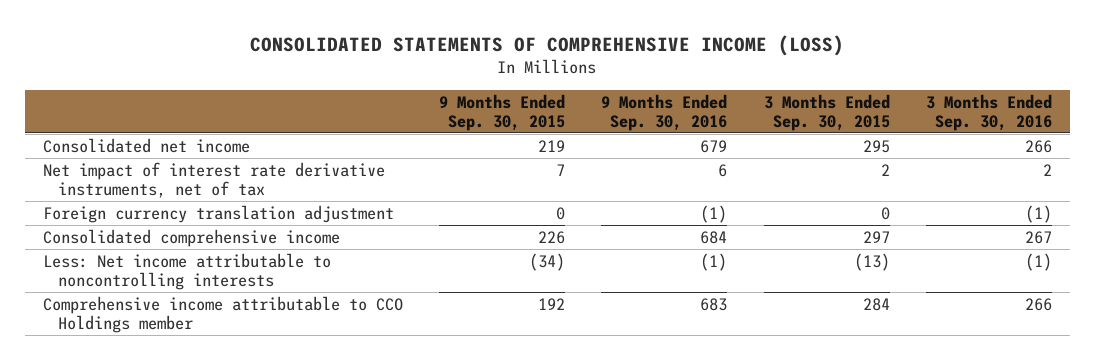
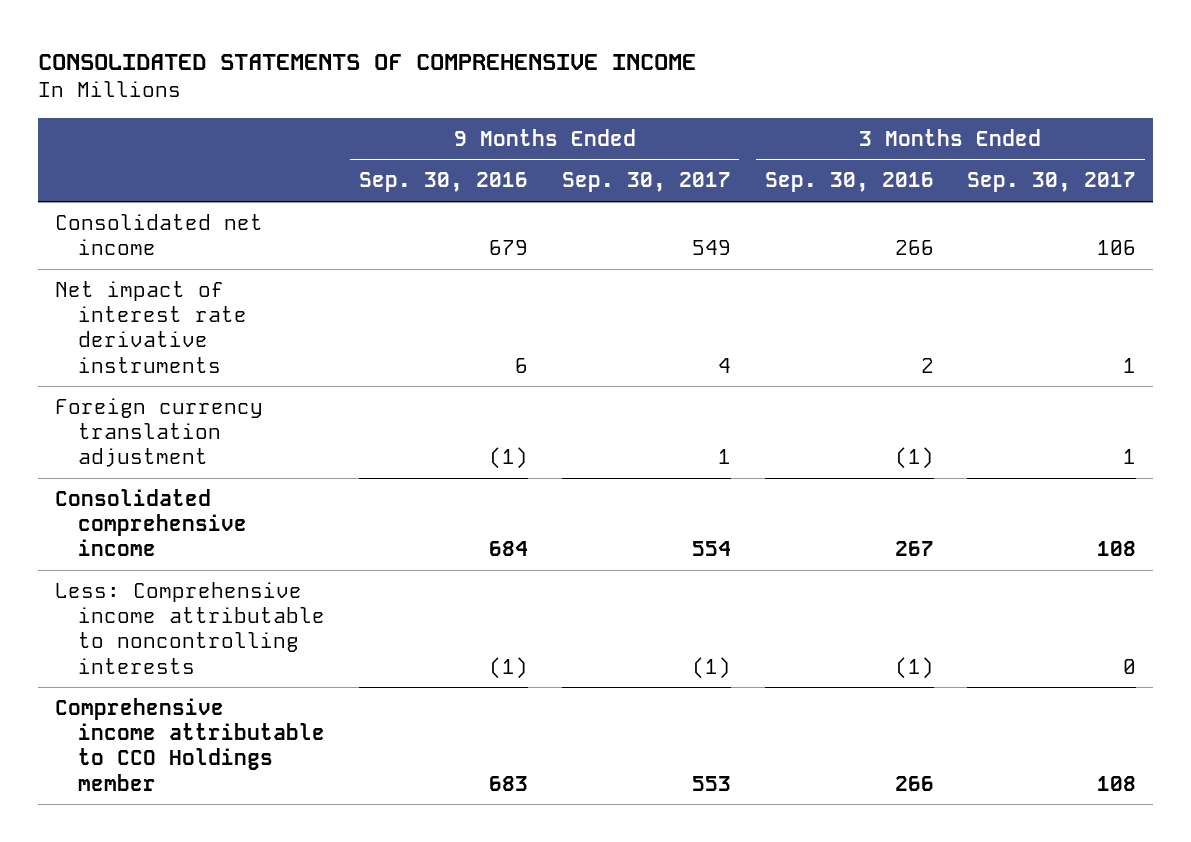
- CONSOLIDATED STATEMENTS OF COMPREHENSIVE INCOME (LOSS)
+ CONSOLIDATED STATEMENTS OF COMPREHENSIVE INCOME
- | 9 Months Ended Sep. 30, 2015 | 9 Months Ended Sep. 30, 2016 | 3 Months Ended Sep. 30, 2015 | 3 Months Ended Sep. 30, 2016
+ | 9 Months Ended Sep. 30, 2016 | 9 Months Ended Sep. 30, 2017 | 3 Months Ended Sep. 30, 2016 | 3 Months Ended Sep. 30, 2017
- Net impact of interest rate derivative instruments, net of tax | 7 | 6 | 2 | 2
+ Net impact of interest rate derivative instruments | 6 | 4 | 2 | 1
- Less: Net income attributable to noncontrolling interests | (34) | (1) | (13) | (1)
+ Less: Comprehensive income attributable to noncontrolling interests | (1) | (1) | (1) | 0

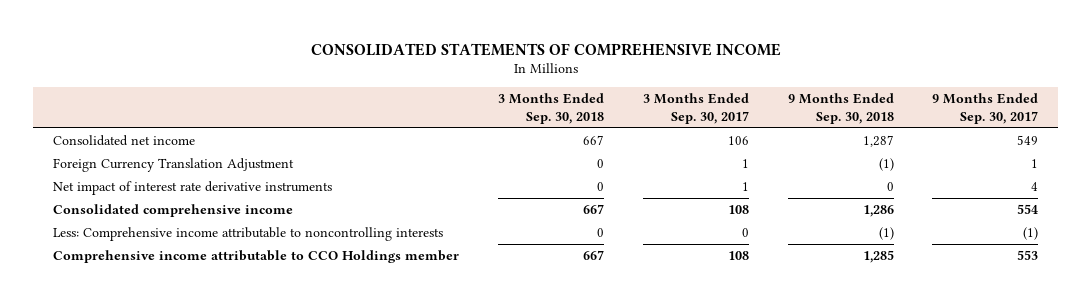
- | 9 Months Ended Sep. 30, 2016 | 9 Months Ended Sep. 30, 2017 | 3 Months Ended Sep. 30, 2016 | 3 Months Ended Sep. 30, 2017
+ | 3 Months Ended Sep. 30, 2018 | 3 Months Ended Sep. 30, 2017 | 9 Months Ended Sep. 30, 2018 | 9 Months Ended Sep. 30, 2017
+ Foreign Currency Translation Adjustment | 0 | 1 | (1) | 1
- Foreign currency translation adjustment | (1) | 1 | (1) | 1

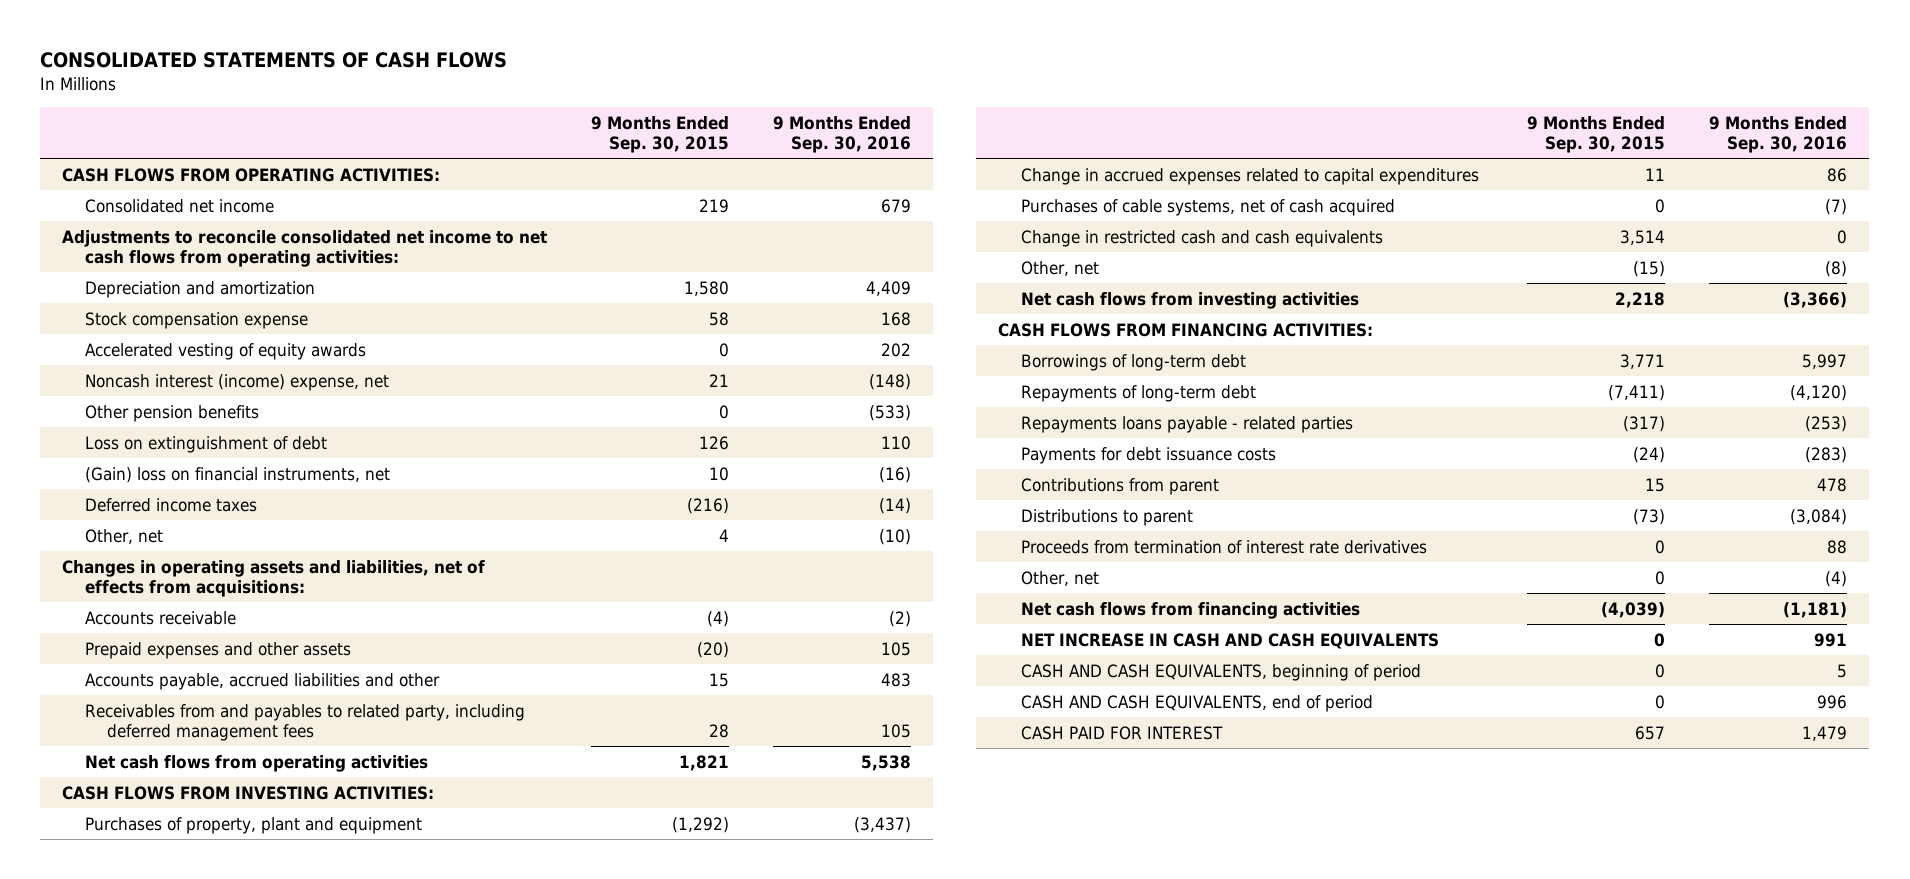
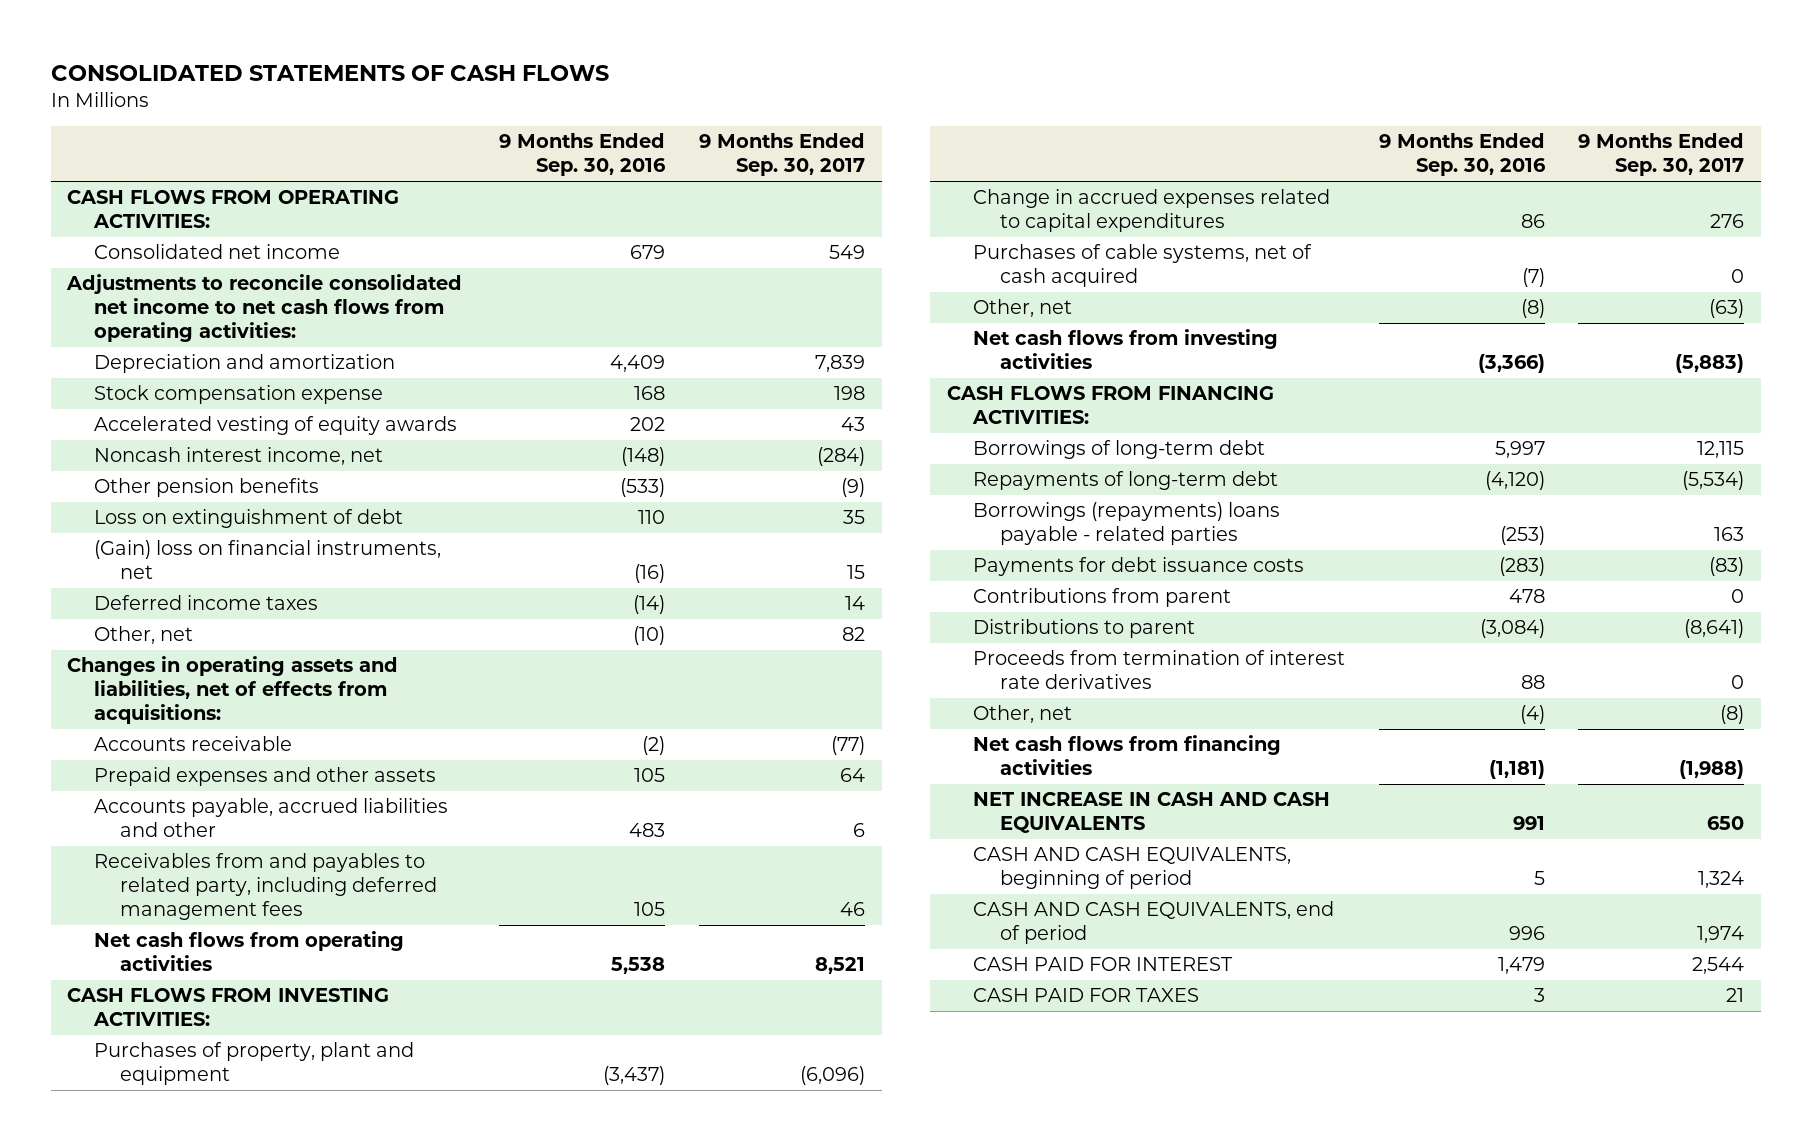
- | 9 Months Ended Sep. 30, 2015 | 9 Months Ended Sep. 30, 2016
+ | 9 Months Ended Sep. 30, 2016 | 9 Months Ended Sep. 30, 2017
- Noncash interest (income) expense, net | 21 | (148)
+ Noncash interest income, net | (148) | (284)
- Change in restricted cash and cash equivalents | 3,514 | 0
- Repayments loans payable - related parties | (317) | (253)
+ Borrowings (repayments) loans payable - related parties | (253) | 163
+ CASH PAID FOR TAXES | 3 | 21

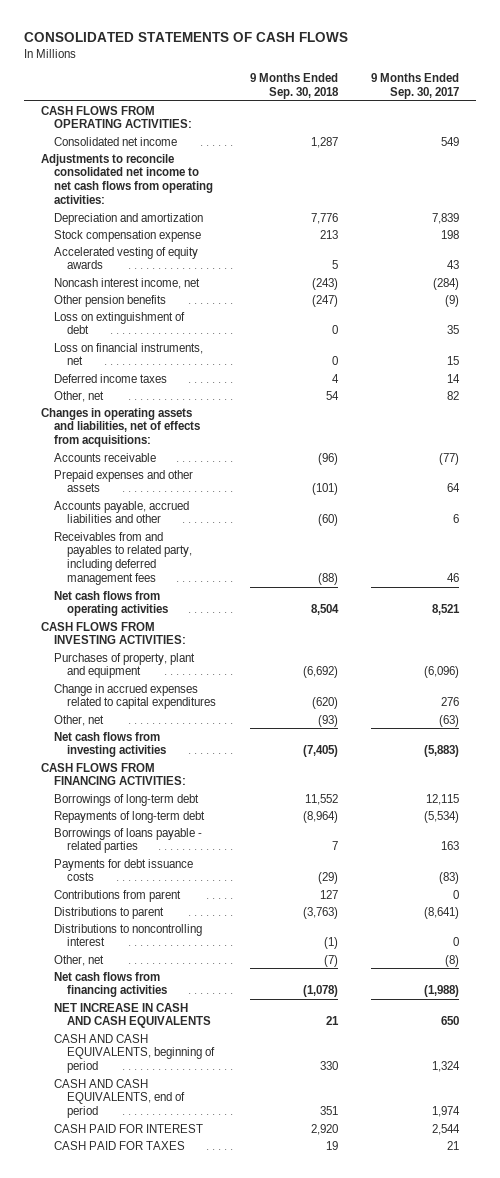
- | 9 Months Ended Sep. 30, 2016 | 9 Months Ended Sep. 30, 2017
+ | 9 Months Ended Sep. 30, 2018 | 9 Months Ended Sep. 30, 2017
- (Gain) loss on financial instruments, net | (16) | 15
+ Loss on financial instruments, net | 0 | 15
- Purchases of cable systems, net of cash acquired | (7) | 0
- Borrowings (repayments) loans payable - related parties | (253) | 163
+ Borrowings of loans payable - related parties | 7 | 163
- Proceeds from termination of interest rate derivatives | 88 | 0
+ Distributions to noncontrolling interest | (1) | 0

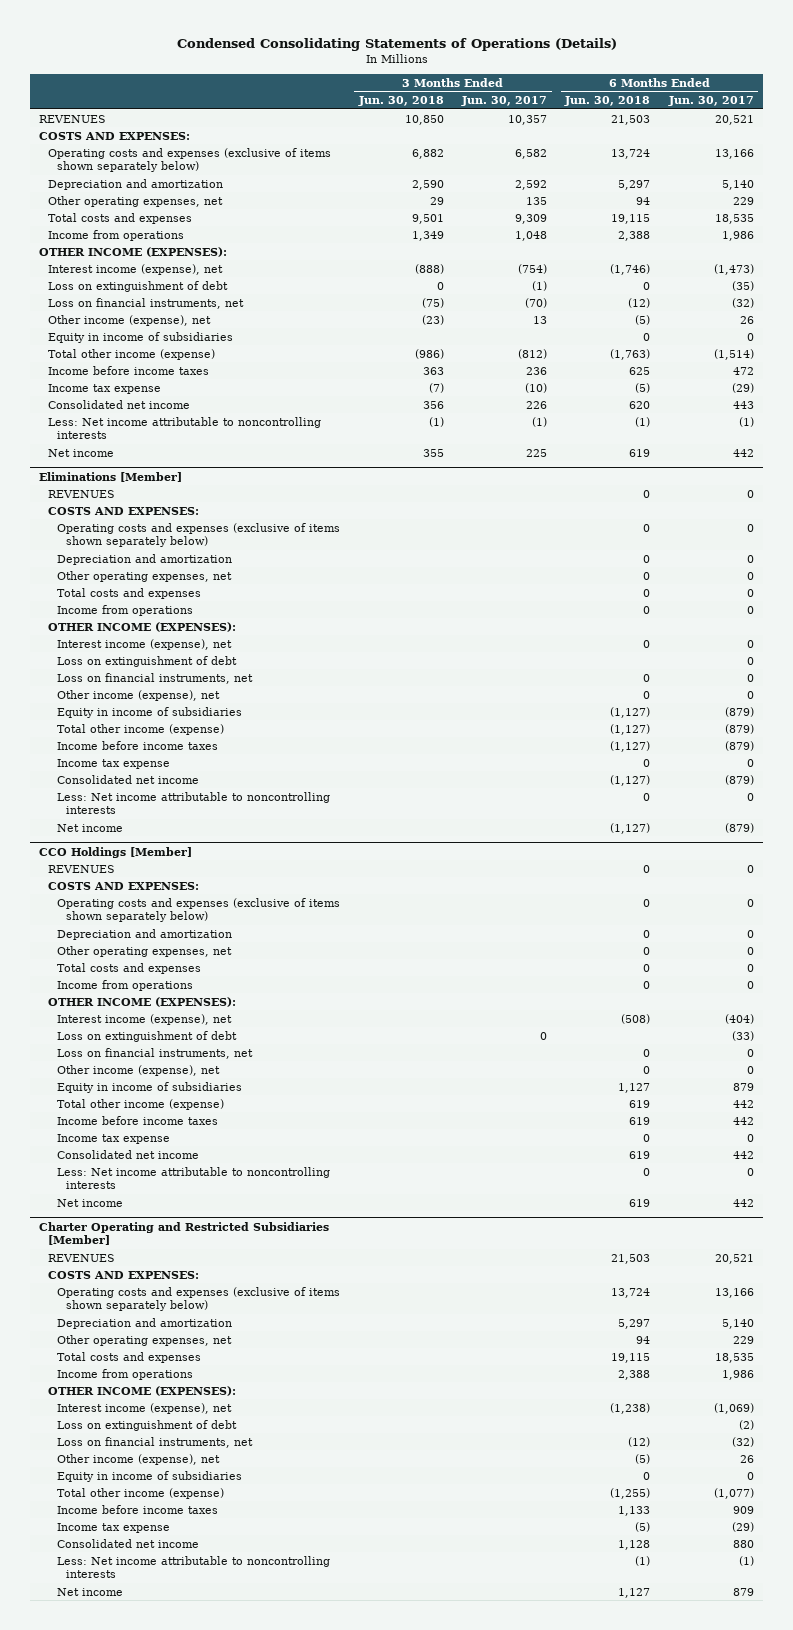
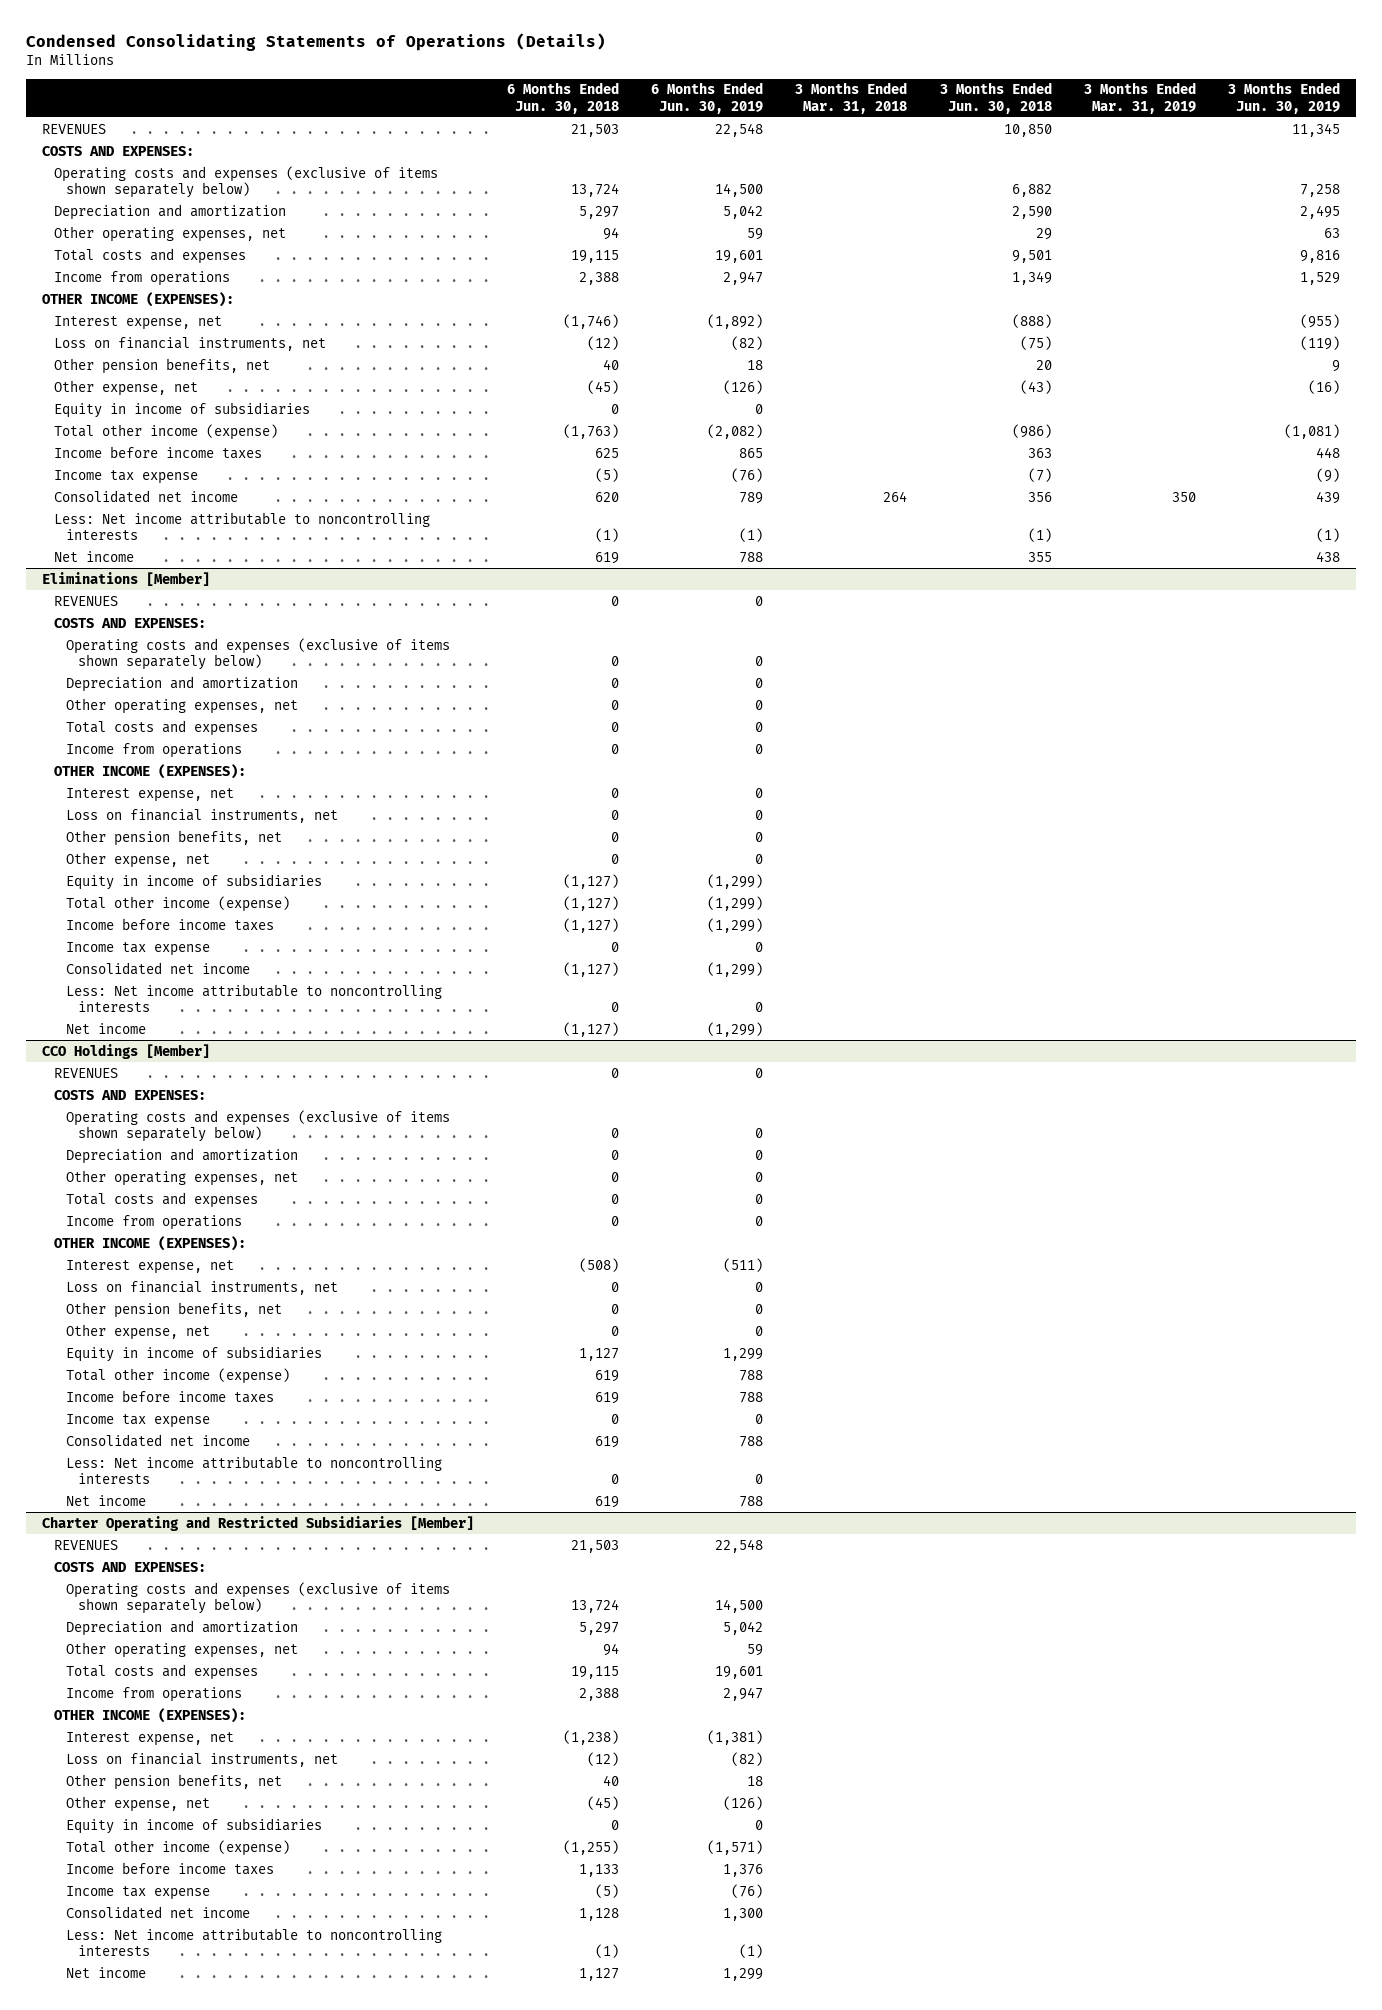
- | 3 Months Ended Jun. 30, 2018 | 3 Months Ended Jun. 30, 2017 | 6 Months Ended Jun. 30, 2018 | 6 Months Ended Jun. 30, 2017
+ | 6 Months Ended Jun. 30, 2018 | 6 Months Ended Jun. 30, 2019 | 3 Months Ended Mar. 31, 2018 | 3 Months Ended Jun. 30, 2018 | 3 Months Ended Mar. 31, 2019 | 3 Months Ended Jun. 30, 2019
- Interest income (expense), net | (888) | (754) | (1,746) | (1,473)
- Loss on extinguishment of debt | 0 | (1) | 0 | (35)
+ Interest expense, net | (1,746) | (1,892) | | (888) | | (955)
- Other income (expense), net | (23) | 13 | (5) | 26
+ Other pension benefits, net | 40 | 18 | | 20 | | 9
+ Other expense, net | (45) | (126) | | (43) | | (16)
@ Eliminations [Member]
- Interest income (expense), net | | | 0 | 0
- Loss on extinguishment of debt | | | | 0
+ Interest expense, net | 0 | 0 | | | |
- Other income (expense), net | | | 0 | 0
+ Other pension benefits, net | 0 | 0 | | | |
+ Other expense, net | 0 | 0 | | | |
@ CCO Holdings [Member]
- Interest income (expense), net | | | (508) | (404)
- Loss on extinguishment of debt | | 0 | | (33)
+ Interest expense, net | (508) | (511) | | | |
- Other income (expense), net | | | 0 | 0
+ Other pension benefits, net | 0 | 0 | | | |
+ Other expense, net | 0 | 0 | | | |
@ Charter Operating and Restricted Subsidiaries [Member]
- Interest income (expense), net | | | (1,238) | (1,069)
- Loss on extinguishment of debt | | | | (2)
+ Interest expense, net | (1,238) | (1,381) | | | |
- Other income (expense), net | | | (5) | 26
+ Other pension benefits, net | 40 | 18 | | | |
+ Other expense, net | (45) | (126) | | | |

